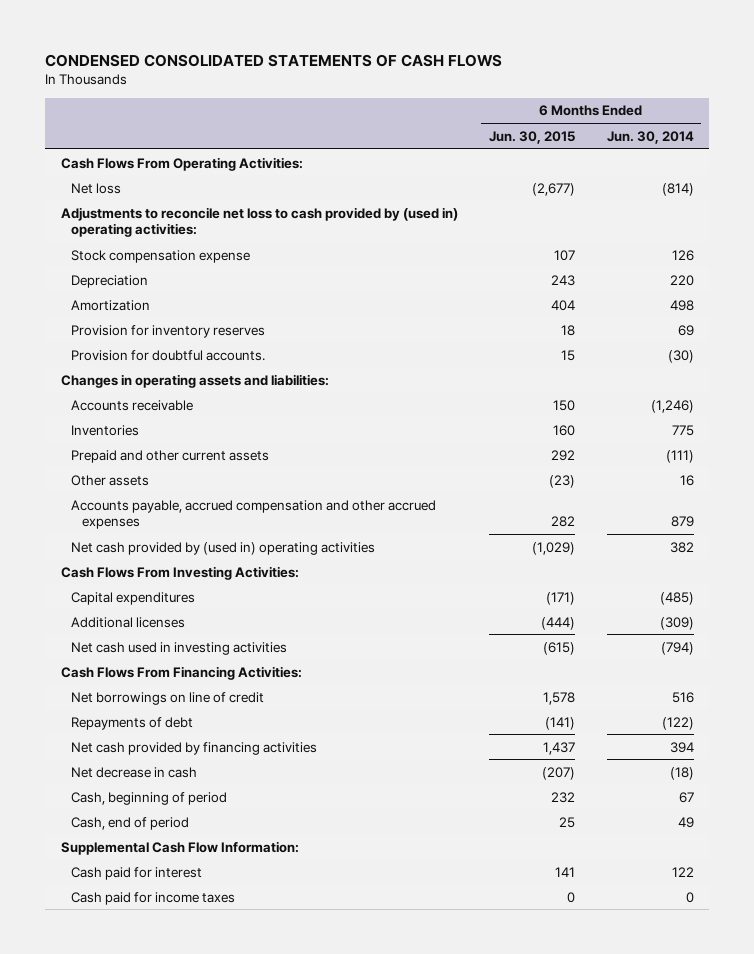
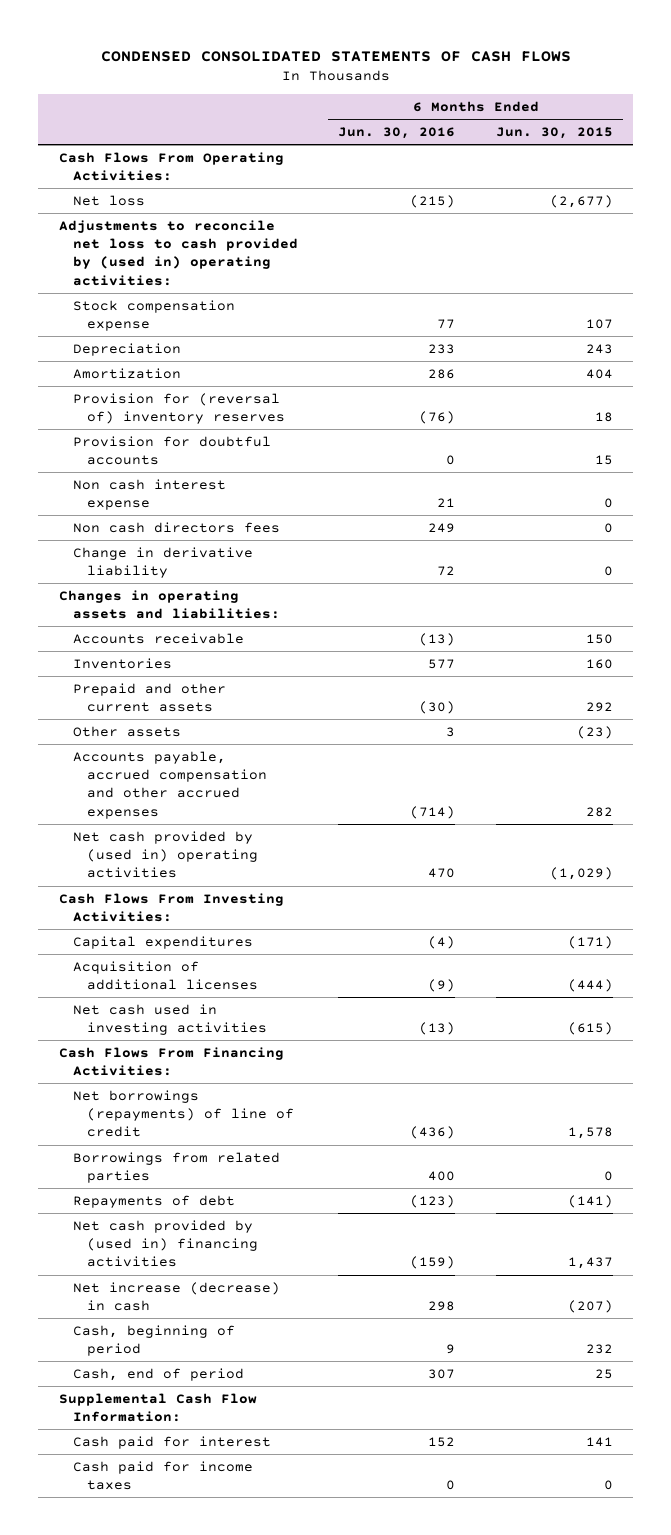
- | 6 Months Ended Jun. 30, 2015 | 6 Months Ended Jun. 30, 2014
+ | 6 Months Ended Jun. 30, 2016 | 6 Months Ended Jun. 30, 2015
- Provision for inventory reserves | 18 | 69
- Provision for doubtful accounts. | 15 | (30)
+ Provision for (reversal of) inventory reserves | (76) | 18
+ Provision for doubtful accounts | 0 | 15
+ Non cash interest expense | 21 | 0
+ Non cash directors fees | 249 | 0
+ Change in derivative liability | 72 | 0
- Additional licenses | (444) | (309)
+ Acquisition of additional licenses | (9) | (444)
- Net borrowings on line of credit | 1,578 | 516
+ Net borrowings (repayments) of line of credit | (436) | 1,578
+ Borrowings from related parties | 400 | 0
- Net cash provided by financing activities | 1,437 | 394
- Net decrease in cash | (207) | (18)
+ Net cash provided by (used in) financing activities | (159) | 1,437
+ Net increase (decrease) in cash | 298 | (207)

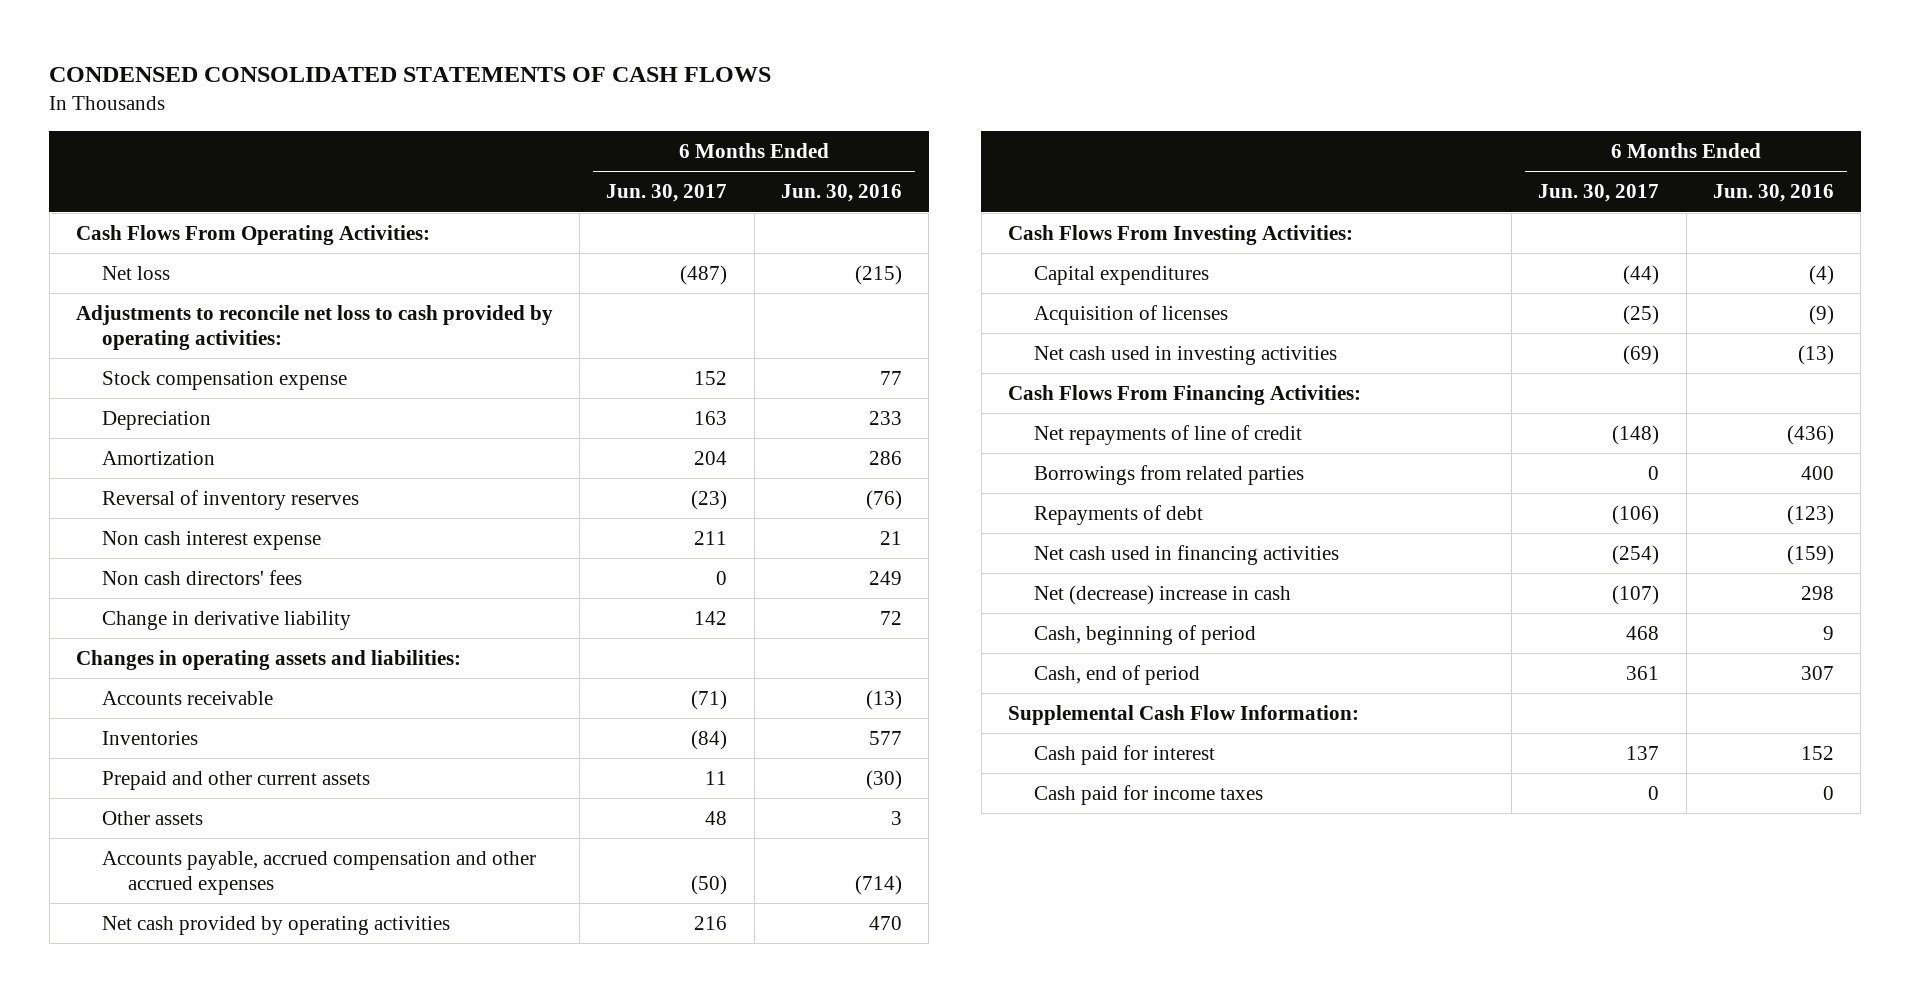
- | 6 Months Ended Jun. 30, 2016 | 6 Months Ended Jun. 30, 2015
+ | 6 Months Ended Jun. 30, 2017 | 6 Months Ended Jun. 30, 2016
- Adjustments to reconcile net loss to cash provided by (used in) operating activities:
+ Adjustments to reconcile net loss to cash provided by operating activities:
- Provision for (reversal of) inventory reserves | (76) | 18
- Provision for doubtful accounts | 0 | 15
+ Reversal of inventory reserves | (23) | (76)
- Non cash directors fees | 249 | 0
+ Non cash directors' fees | 0 | 249
- Net cash provided by (used in) operating activities | 470 | (1,029)
+ Net cash provided by operating activities | 216 | 470
- Acquisition of additional licenses | (9) | (444)
+ Acquisition of licenses | (25) | (9)
- Net borrowings (repayments) of line of credit | (436) | 1,578
+ Net repayments of line of credit | (148) | (436)
- Net cash provided by (used in) financing activities | (159) | 1,437
- Net increase (decrease) in cash | 298 | (207)
+ Net cash used in financing activities | (254) | (159)
+ Net (decrease) increase in cash | (107) | 298

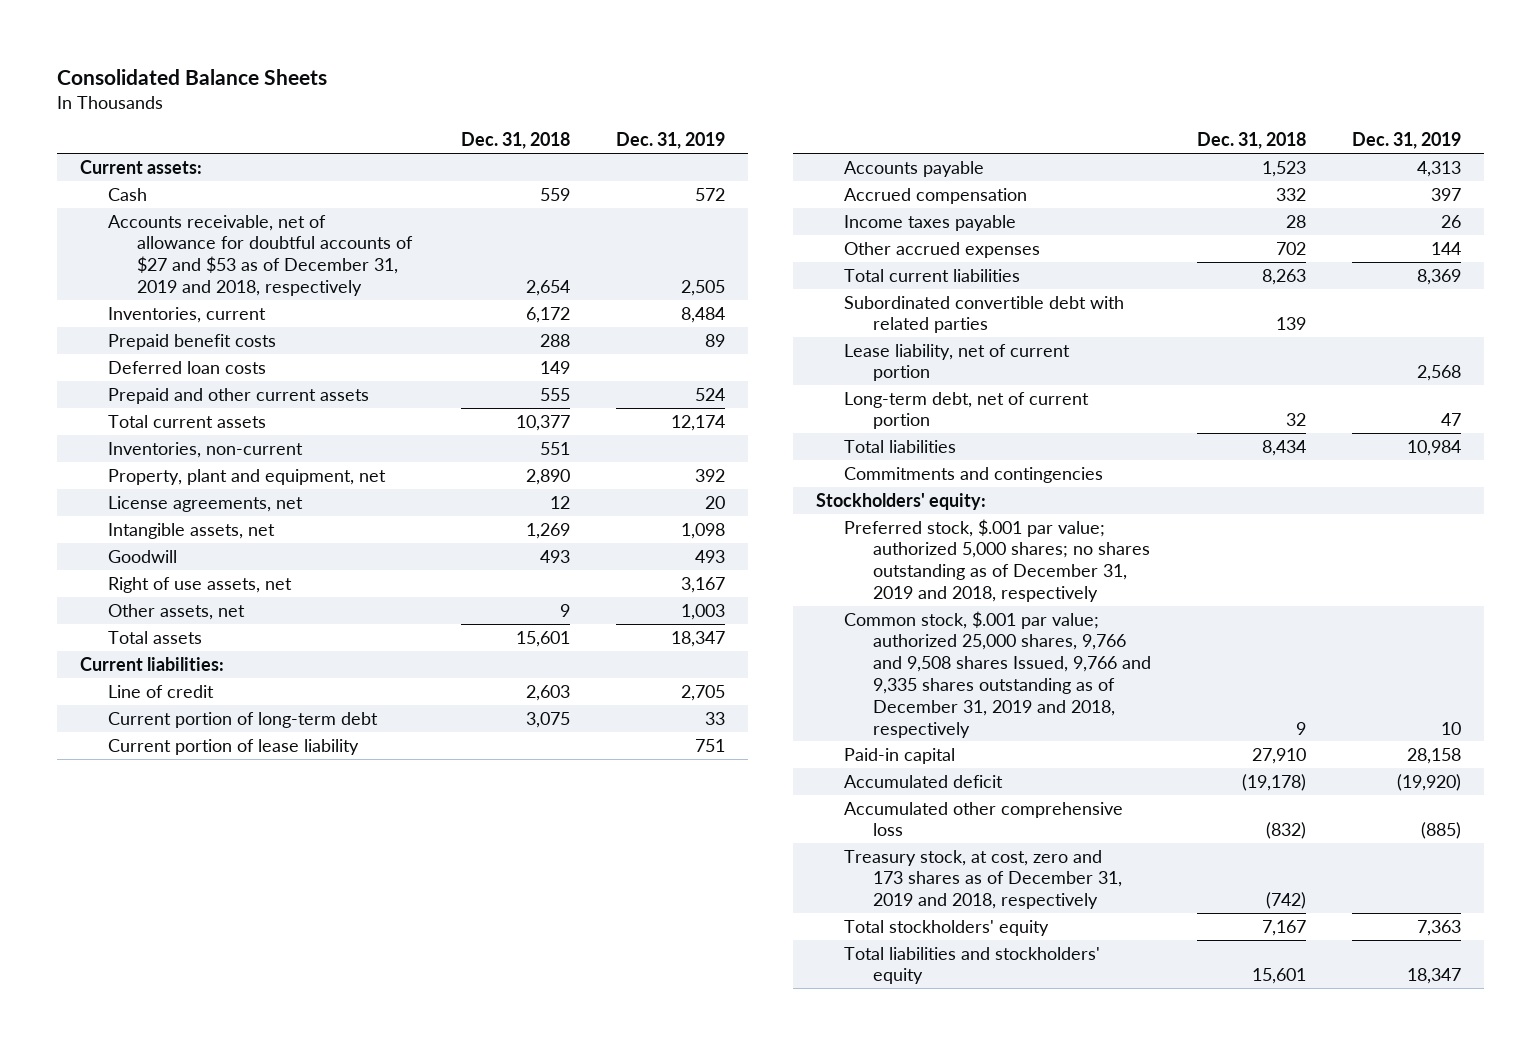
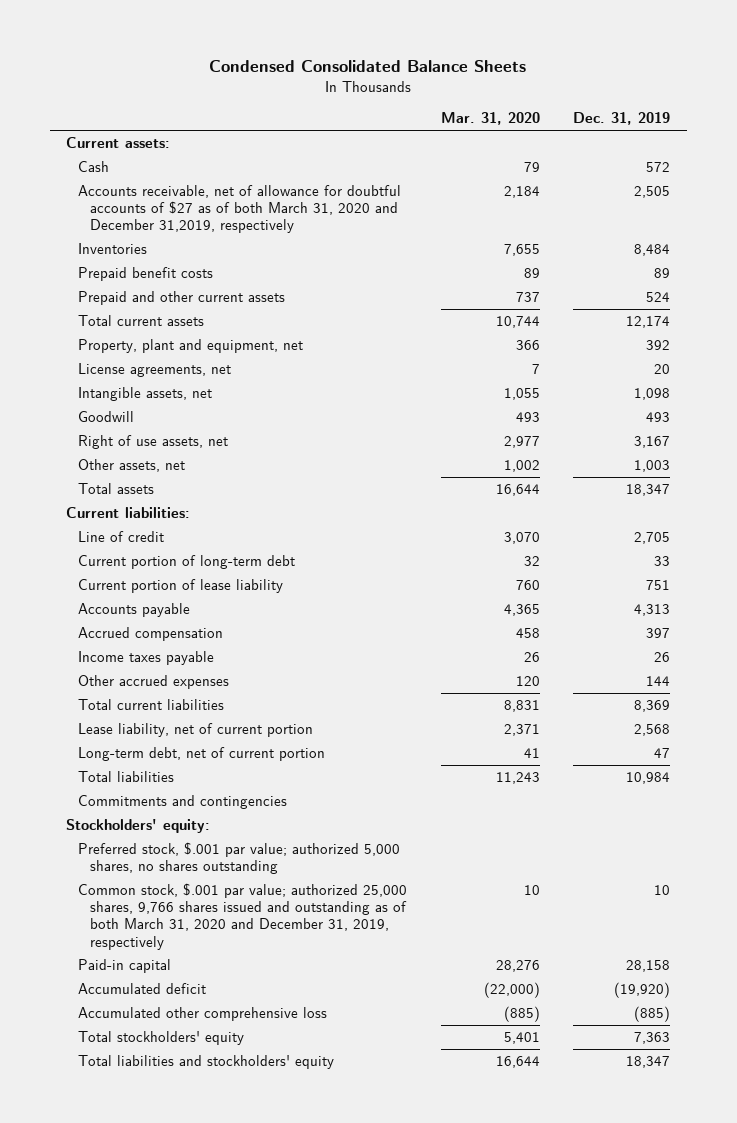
- Consolidated Balance Sheets
+ Condensed Consolidated Balance Sheets
- | Dec. 31, 2018 | Dec. 31, 2019
+ | Mar. 31, 2020 | Dec. 31, 2019
- Accounts receivable, net of allowance for doubtful accounts of $27 and $53 as of December 31, 2019 and 2018, respectively | 2,654 | 2,505
- Inventories, current | 6,172 | 8,484
+ Accounts receivable, net of allowance for doubtful accounts of $27 as of both March 31, 2020 and December 31,2019, respectively | 2,184 | 2,505
+ Inventories | 7,655 | 8,484
- Deferred loan costs | 149 |
- Inventories, non-current | 551 |
- Subordinated convertible debt with related parties | 139 |
- Preferred stock, $.001 par value; authorized 5,000 shares; no shares outstanding as of December 31, 2019 and 2018, respectively
- Common stock, $.001 par value; authorized 25,000 shares, 9,766 and 9,508 shares Issued, 9,766 and 9,335 shares outstanding as of December 31, 2019 and 2018, respectively | 9 | 10
+ Preferred stock, $.001 par value; authorized 5,000 shares, no shares outstanding
+ Common stock, $.001 par value; authorized 25,000 shares, 9,766 shares issued and outstanding as of both March 31, 2020 and December 31, 2019, respectively | 10 | 10
- Treasury stock, at cost, zero and 173 shares as of December 31, 2019 and 2018, respectively | (742) |

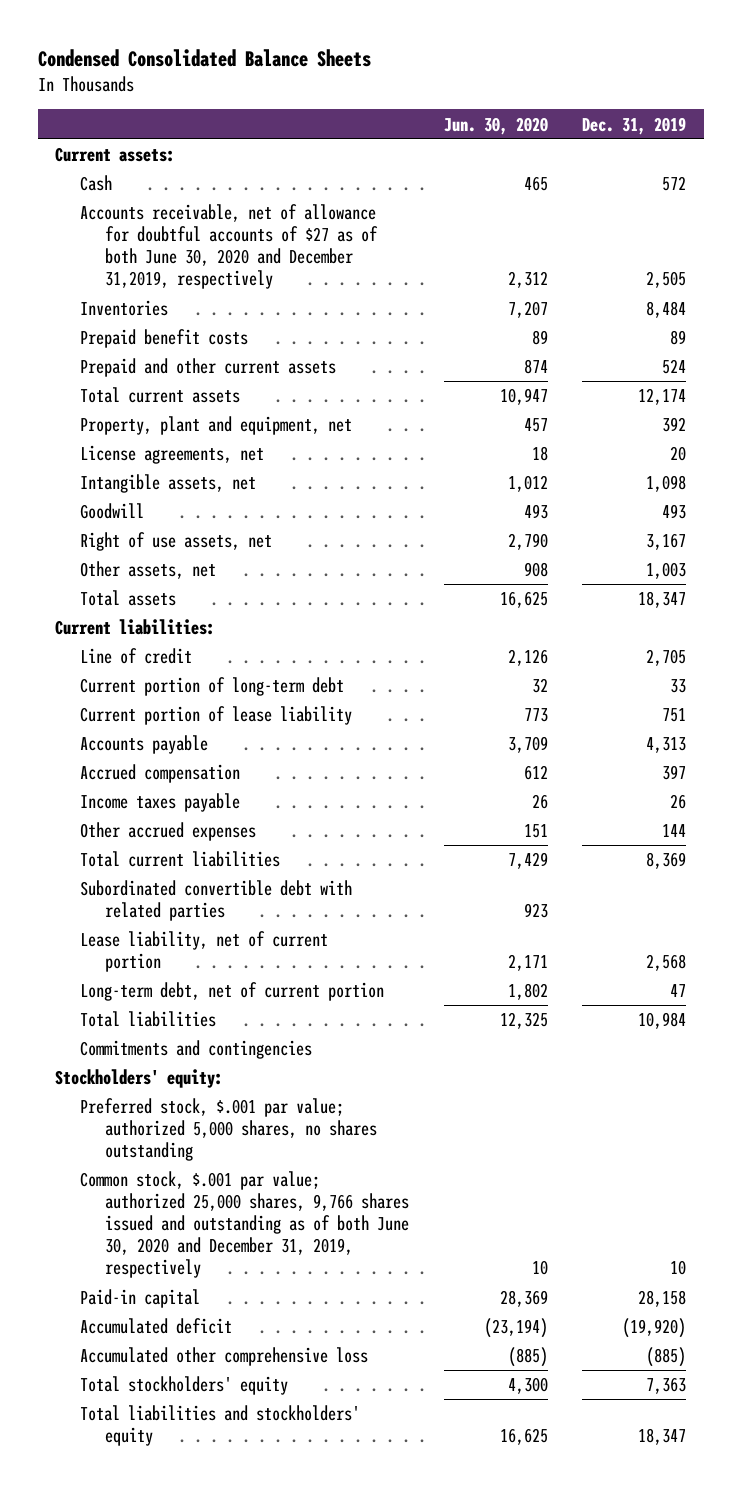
- | Mar. 31, 2020 | Dec. 31, 2019
+ | Jun. 30, 2020 | Dec. 31, 2019
- Accounts receivable, net of allowance for doubtful accounts of $27 as of both March 31, 2020 and December 31,2019, respectively | 2,184 | 2,505
+ Accounts receivable, net of allowance for doubtful accounts of $27 as of both June 30, 2020 and December 31,2019, respectively | 2,312 | 2,505
+ Subordinated convertible debt with related parties | 923 |
- Common stock, $.001 par value; authorized 25,000 shares, 9,766 shares issued and outstanding as of both March 31, 2020 and December 31, 2019, respectively | 10 | 10
+ Common stock, $.001 par value; authorized 25,000 shares, 9,766 shares issued and outstanding as of both June 30, 2020 and December 31, 2019, respectively | 10 | 10

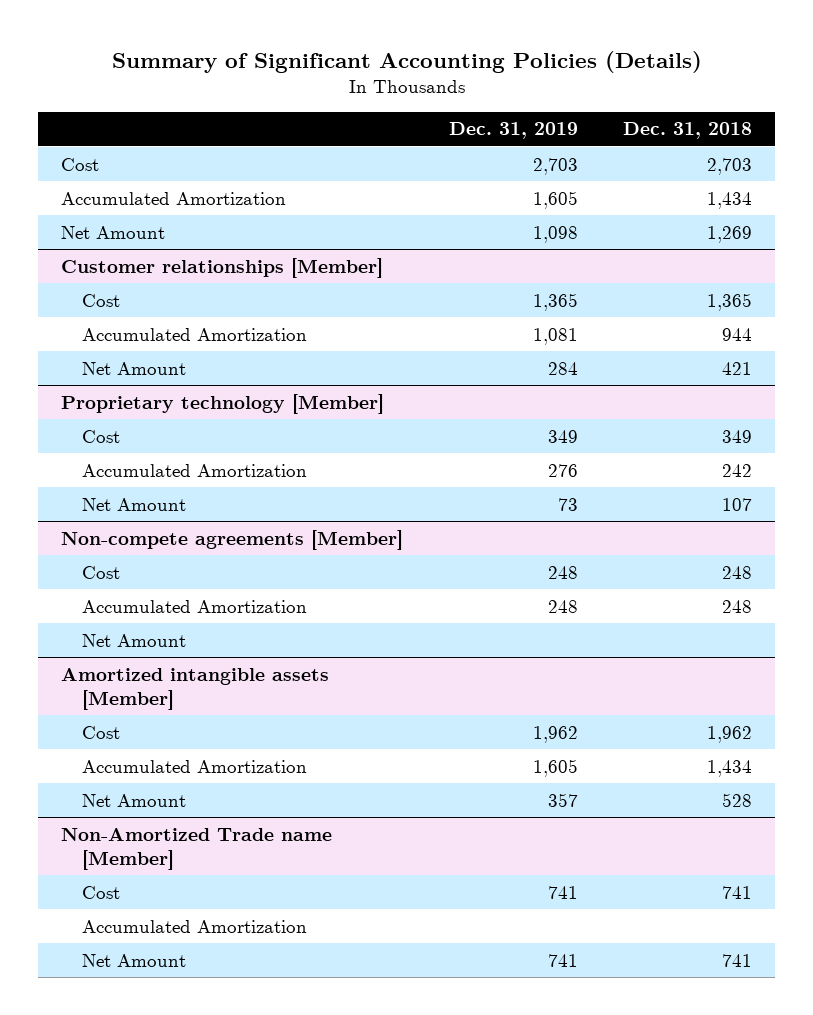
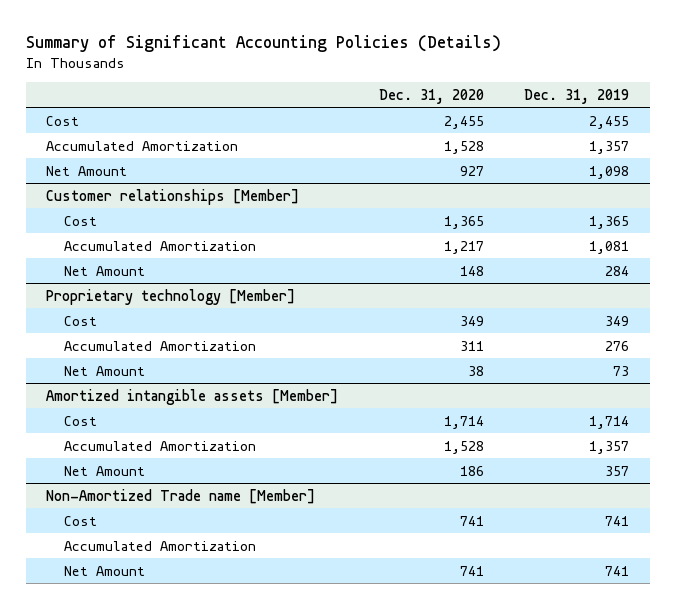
- | Dec. 31, 2019 | Dec. 31, 2018
+ | Dec. 31, 2020 | Dec. 31, 2019
- Cost | 2,703 | 2,703
- Accumulated Amortization | 1,605 | 1,434
+ Cost | 2,455 | 2,455
+ Accumulated Amortization | 1,528 | 1,357
- Non-compete agreements [Member]
- Cost | 248 | 248
- Accumulated Amortization | 248 | 248
- Net Amount
@ Amortized intangible assets [Member]
- Cost | 1,962 | 1,962
- Accumulated Amortization | 1,605 | 1,434
+ Cost | 1,714 | 1,714
+ Accumulated Amortization | 1,528 | 1,357

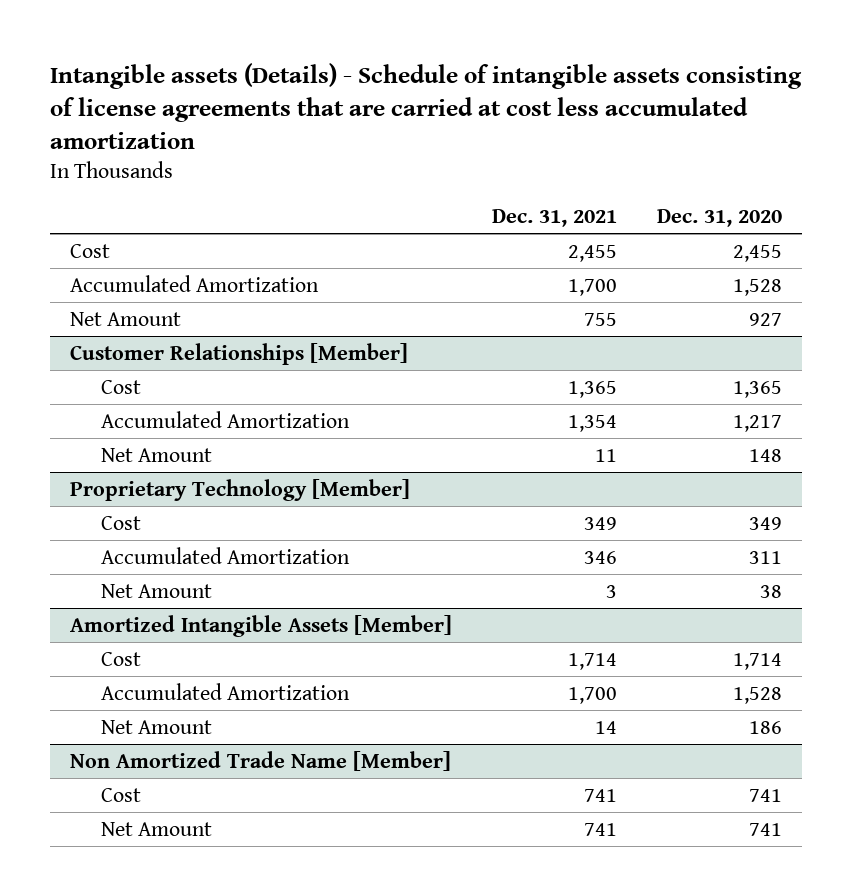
- Summary of Significant Accounting Policies (Details)
+ Intangible assets (Details) - Schedule of intangible assets consisting of license agreements that are carried at cost less accumulated amortization
- | Dec. 31, 2020 | Dec. 31, 2019
+ | Dec. 31, 2021 | Dec. 31, 2020
- Customer relationships [Member]
+ Customer Relationships [Member]
- Proprietary technology [Member]
+ Proprietary Technology [Member]
- Amortized intangible assets [Member]
+ Amortized Intangible Assets [Member]
- Non-Amortized Trade name [Member]
+ Non Amortized Trade Name [Member]
- Accumulated Amortization

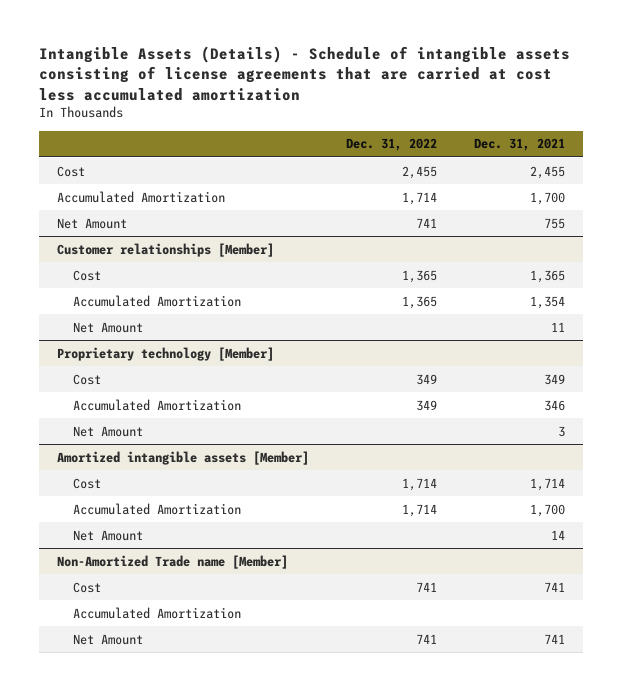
- Intangible assets (Details) - Schedule of intangible assets consisting of license agreements that are carried at cost less accumulated amortization
+ Intangible Assets (Details) - Schedule of intangible assets consisting of license agreements that are carried at cost less accumulated amortization
- | Dec. 31, 2021 | Dec. 31, 2020
+ | Dec. 31, 2022 | Dec. 31, 2021
- Customer Relationships [Member]
+ Customer relationships [Member]
- Proprietary Technology [Member]
+ Proprietary technology [Member]
- Amortized Intangible Assets [Member]
+ Amortized intangible assets [Member]
- Non Amortized Trade Name [Member]
+ Non-Amortized Trade name [Member]
+ Accumulated Amortization

